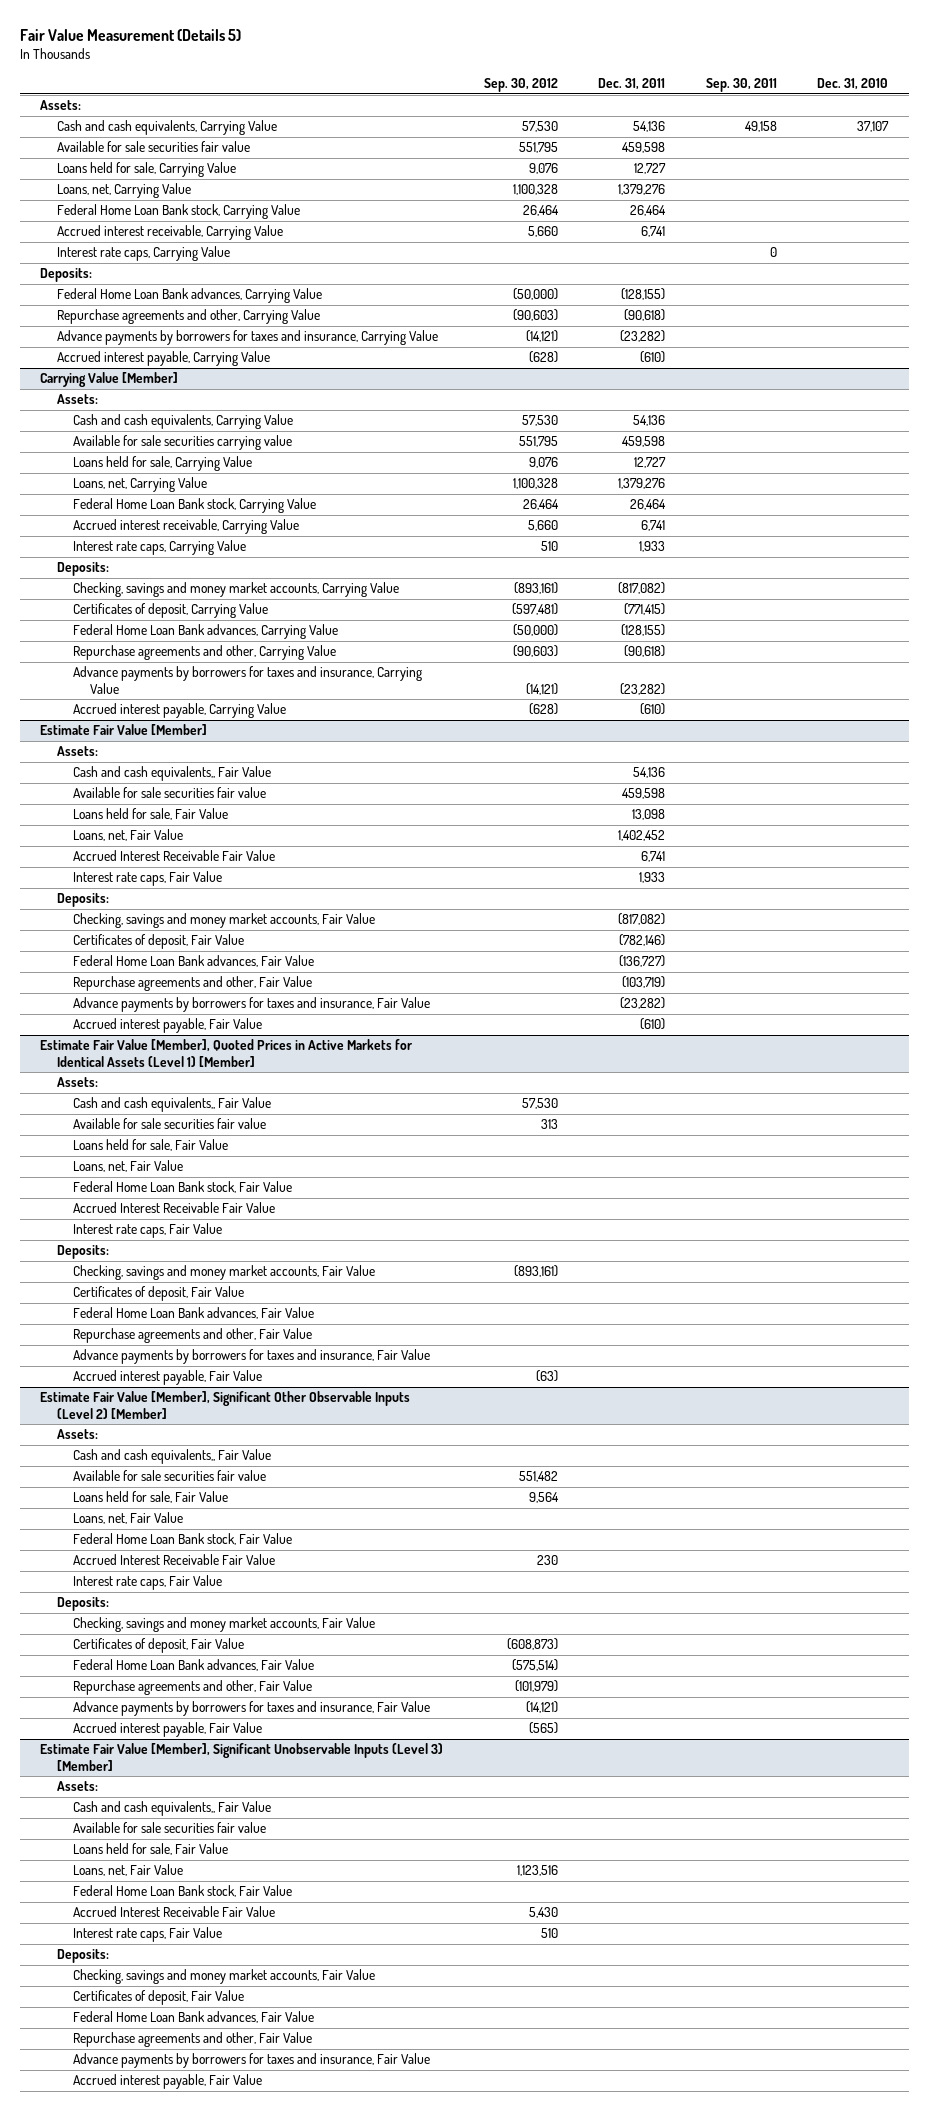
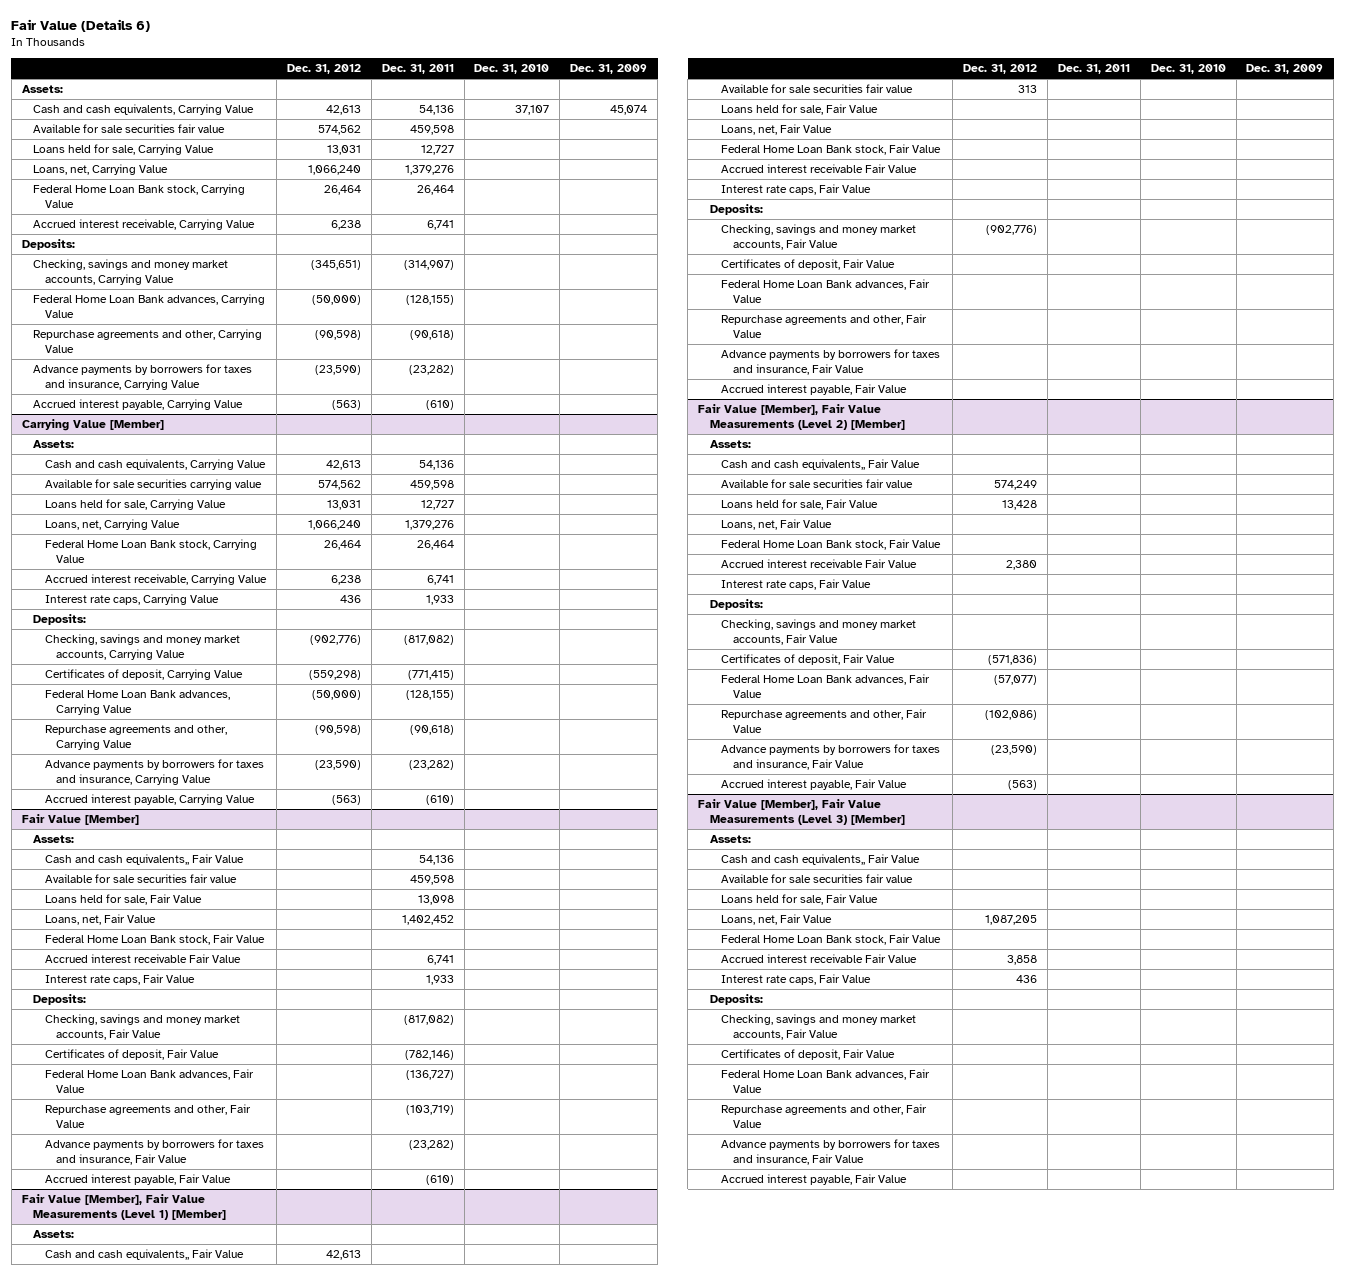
- Fair Value Measurement (Details 5)
+ Fair Value (Details 6)
- | Sep. 30, 2012 | Dec. 31, 2011 | Sep. 30, 2011 | Dec. 31, 2010
+ | Dec. 31, 2012 | Dec. 31, 2011 | Dec. 31, 2010 | Dec. 31, 2009
- Interest rate caps, Carrying Value | | | 0 |
+ Checking, savings and money market accounts, Carrying Value | (345,651) | (314,907) | |
- Estimate Fair Value [Member]
+ Fair Value [Member]
- Accrued Interest Receivable Fair Value | | 6,741 | |
+ Federal Home Loan Bank stock, Fair Value
+ Accrued interest receivable Fair Value | | 6,741 | |
- Estimate Fair Value [Member], Quoted Prices in Active Markets for Identical Assets (Level 1) [Member]
+ Fair Value [Member], Fair Value Measurements (Level 1) [Member]
- Accrued Interest Receivable Fair Value
+ Accrued interest receivable Fair Value
- Estimate Fair Value [Member], Significant Other Observable Inputs (Level 2) [Member]
+ Fair Value [Member], Fair Value Measurements (Level 2) [Member]
- Accrued Interest Receivable Fair Value | 230 | | |
+ Accrued interest receivable Fair Value | 2,380 | | |
- Estimate Fair Value [Member], Significant Unobservable Inputs (Level 3) [Member]
+ Fair Value [Member], Fair Value Measurements (Level 3) [Member]
- Accrued Interest Receivable Fair Value | 5,430 | | |
+ Accrued interest receivable Fair Value | 3,858 | | |

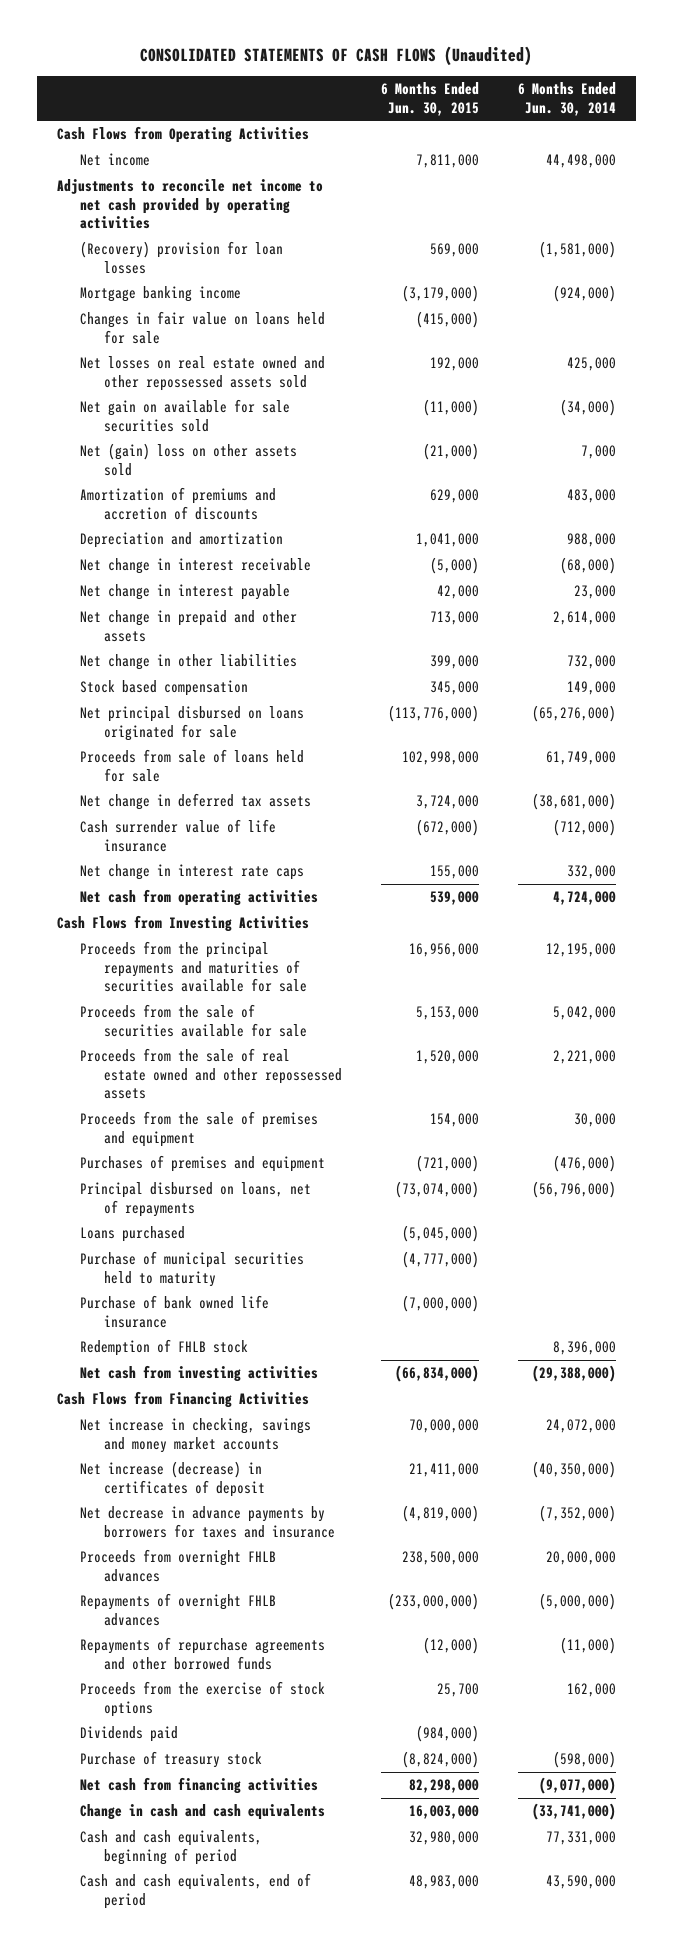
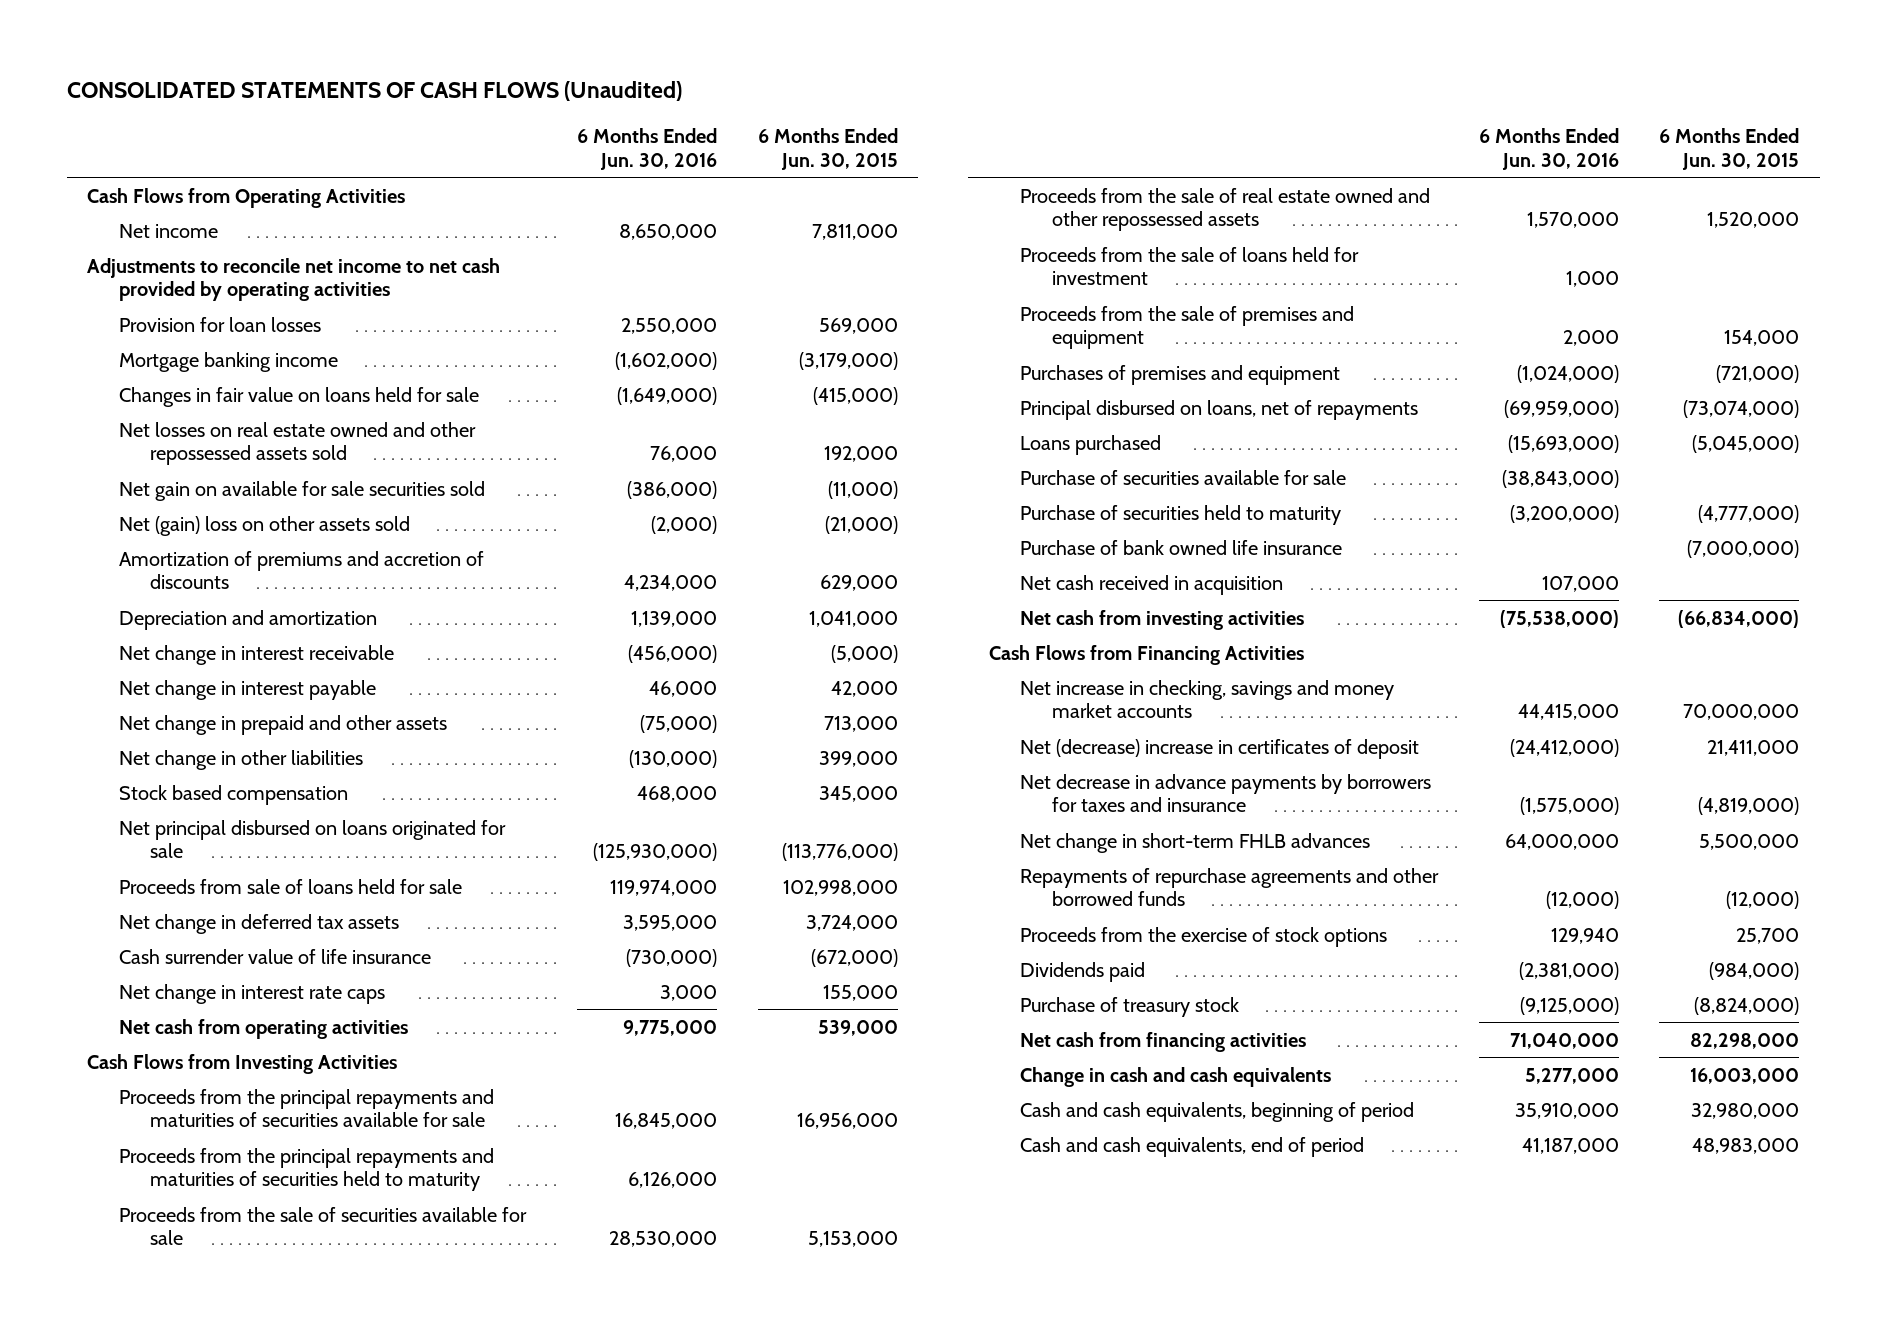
- | 6 Months Ended Jun. 30, 2015 | 6 Months Ended Jun. 30, 2014
+ | 6 Months Ended Jun. 30, 2016 | 6 Months Ended Jun. 30, 2015
- (Recovery) provision for loan losses | 569,000 | (1,581,000)
+ Provision for loan losses | 2,550,000 | 569,000
+ Proceeds from the principal repayments and maturities of securities held to maturity | 6,126,000 |
+ Proceeds from the sale of loans held for investment | 1,000 |
- Purchase of municipal securities held to maturity | (4,777,000) |
+ Purchase of securities available for sale | (38,843,000) |
+ Purchase of securities held to maturity | (3,200,000) | (4,777,000)
- Redemption of FHLB stock | | 8,396,000
+ Net cash received in acquisition | 107,000 |
- Net increase (decrease) in certificates of deposit | 21,411,000 | (40,350,000)
+ Net (decrease) increase in certificates of deposit | (24,412,000) | 21,411,000
- Proceeds from overnight FHLB advances | 238,500,000 | 20,000,000
- Repayments of overnight FHLB advances | (233,000,000) | (5,000,000)
+ Net change in short-term FHLB advances | 64,000,000 | 5,500,000

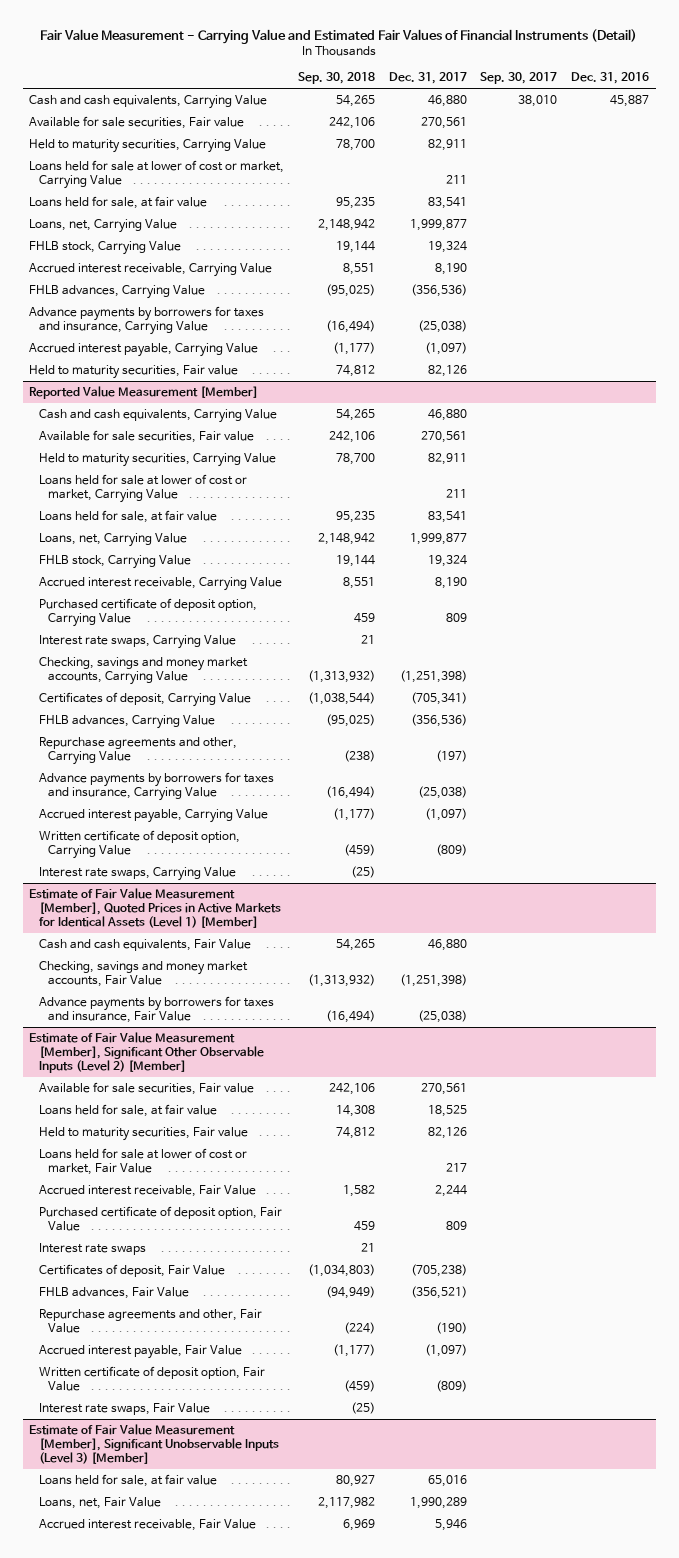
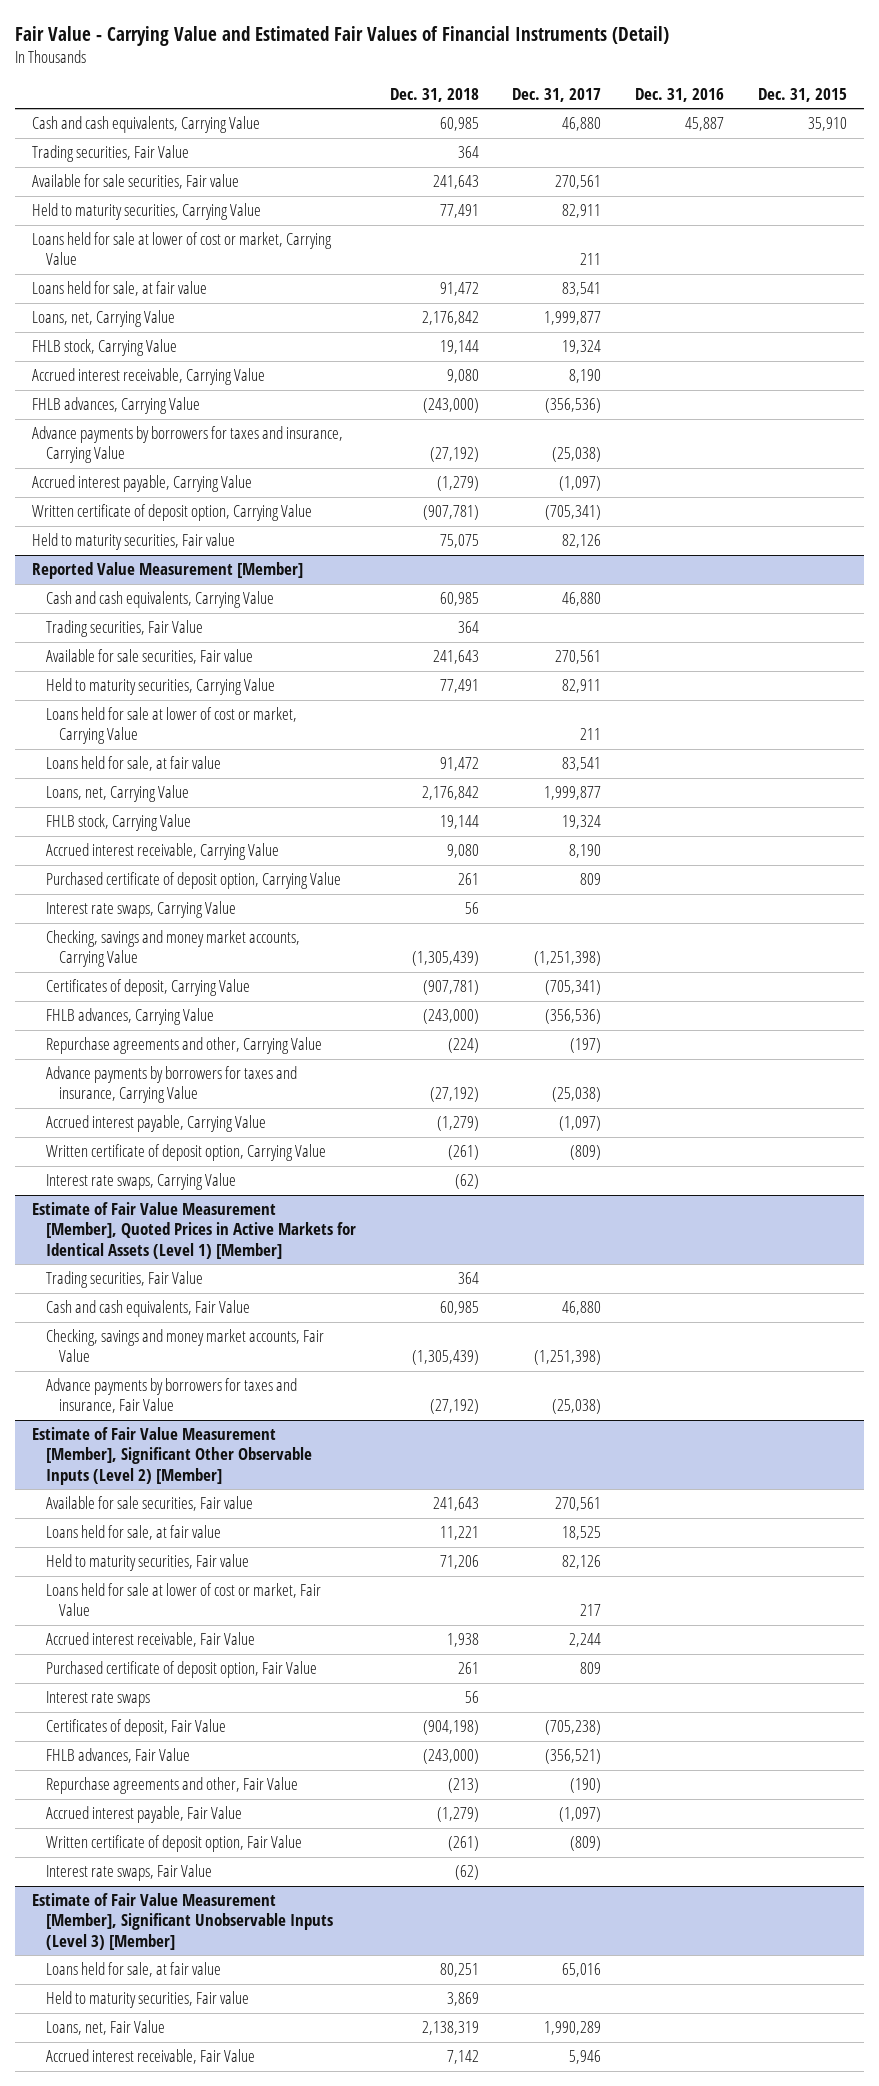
- Fair Value Measurement - Carrying Value and Estimated Fair Values of Financial Instruments (Detail)
+ Fair Value - Carrying Value and Estimated Fair Values of Financial Instruments (Detail)
- | Sep. 30, 2018 | Dec. 31, 2017 | Sep. 30, 2017 | Dec. 31, 2016
+ | Dec. 31, 2018 | Dec. 31, 2017 | Dec. 31, 2016 | Dec. 31, 2015
+ Trading securities, Fair Value | 364 | | |
+ Written certificate of deposit option, Carrying Value | (907,781) | (705,341) | |
@ Reported Value Measurement [Member]
+ Trading securities, Fair Value | 364 | | |
@ Estimate of Fair Value Measurement [Member], Quoted Prices in Active Markets for Identical Assets (Level 1) [Member]
+ Trading securities, Fair Value | 364 | | |
@ Estimate of Fair Value Measurement [Member], Significant Unobservable Inputs (Level 3) [Member]
+ Held to maturity securities, Fair value | 3,869 | | |

